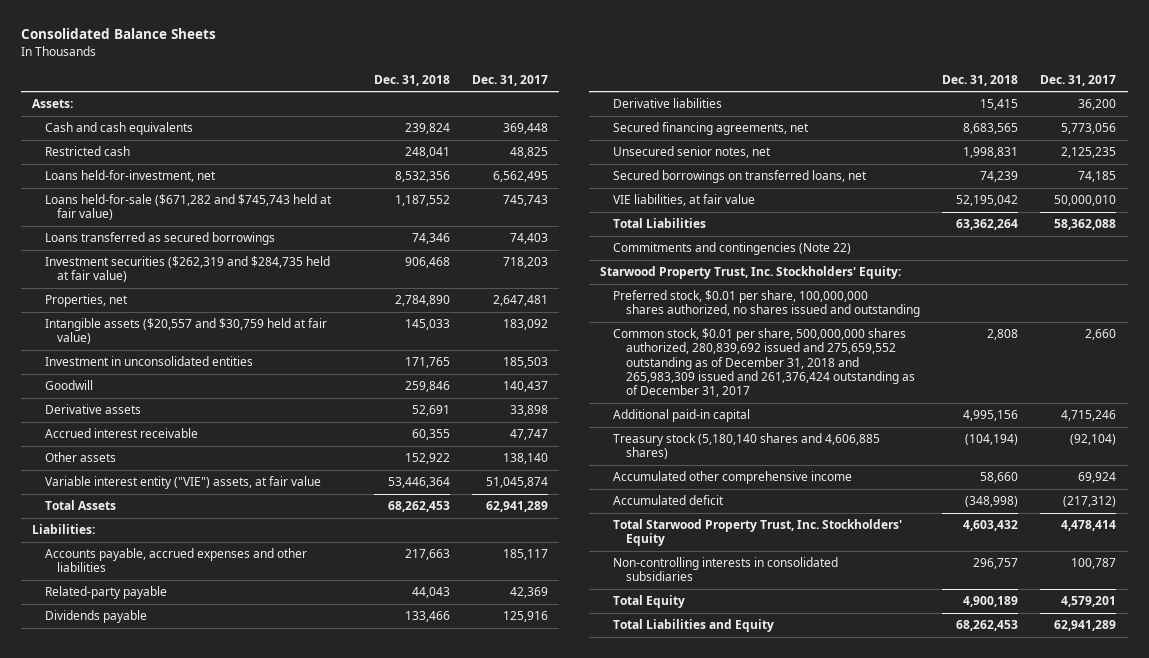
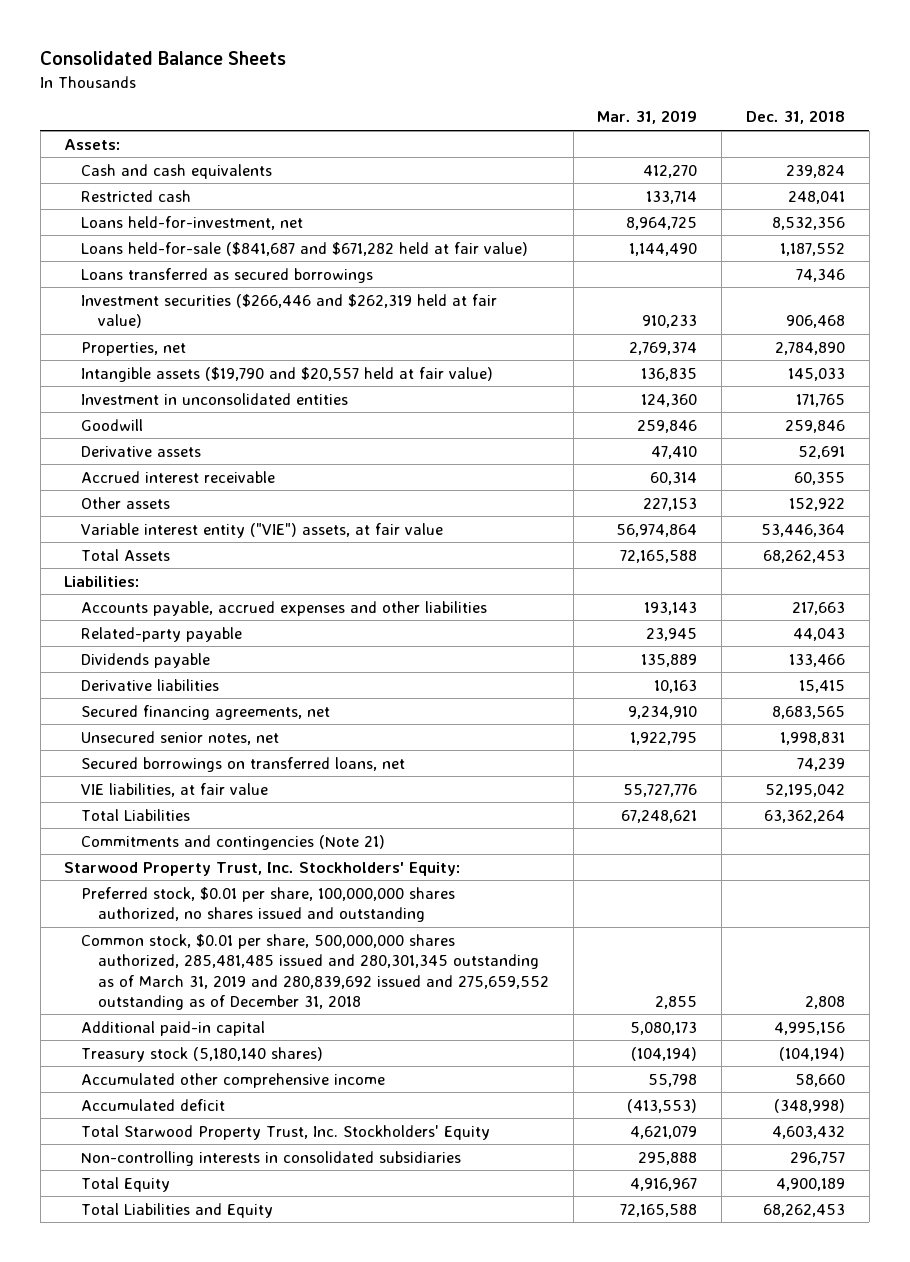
- | Dec. 31, 2018 | Dec. 31, 2017
+ | Mar. 31, 2019 | Dec. 31, 2018
- Loans held-for-sale ($671,282 and $745,743 held at fair value) | 1,187,552 | 745,743
+ Loans held-for-sale ($841,687 and $671,282 held at fair value) | 1,144,490 | 1,187,552
- Investment securities ($262,319 and $284,735 held at fair value) | 906,468 | 718,203
+ Investment securities ($266,446 and $262,319 held at fair value) | 910,233 | 906,468
- Intangible assets ($20,557 and $30,759 held at fair value) | 145,033 | 183,092
+ Intangible assets ($19,790 and $20,557 held at fair value) | 136,835 | 145,033
- Commitments and contingencies (Note 22)
+ Commitments and contingencies (Note 21)
- Common stock, $0.01 per share, 500,000,000 shares authorized, 280,839,692 issued and 275,659,552 outstanding as of December 31, 2018 and 265,983,309 issued and 261,376,424 outstanding as of December 31, 2017 | 2,808 | 2,660
+ Common stock, $0.01 per share, 500,000,000 shares authorized, 285,481,485 issued and 280,301,345 outstanding as of March 31, 2019 and 280,839,692 issued and 275,659,552 outstanding as of December 31, 2018 | 2,855 | 2,808
- Treasury stock (5,180,140 shares and 4,606,885 shares) | (104,194) | (92,104)
+ Treasury stock (5,180,140 shares) | (104,194) | (104,194)

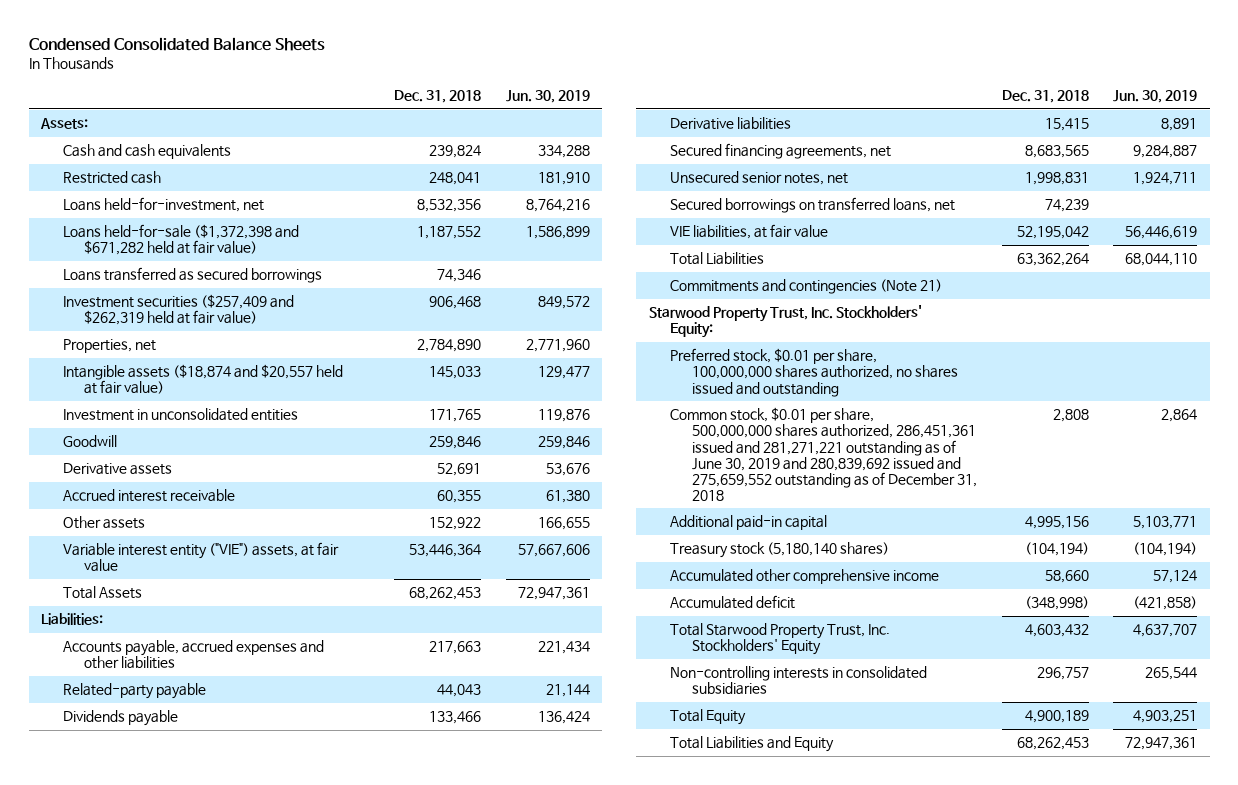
- Consolidated Balance Sheets
+ Condensed Consolidated Balance Sheets
- | Mar. 31, 2019 | Dec. 31, 2018
+ | Dec. 31, 2018 | Jun. 30, 2019
- Loans held-for-sale ($841,687 and $671,282 held at fair value) | 1,144,490 | 1,187,552
+ Loans held-for-sale ($1,372,398 and $671,282 held at fair value) | 1,187,552 | 1,586,899
- Investment securities ($266,446 and $262,319 held at fair value) | 910,233 | 906,468
+ Investment securities ($257,409 and $262,319 held at fair value) | 906,468 | 849,572
- Intangible assets ($19,790 and $20,557 held at fair value) | 136,835 | 145,033
+ Intangible assets ($18,874 and $20,557 held at fair value) | 145,033 | 129,477
- Common stock, $0.01 per share, 500,000,000 shares authorized, 285,481,485 issued and 280,301,345 outstanding as of March 31, 2019 and 280,839,692 issued and 275,659,552 outstanding as of December 31, 2018 | 2,855 | 2,808
+ Common stock, $0.01 per share, 500,000,000 shares authorized, 286,451,361 issued and 281,271,221 outstanding as of June 30, 2019 and 280,839,692 issued and 275,659,552 outstanding as of December 31, 2018 | 2,808 | 2,864

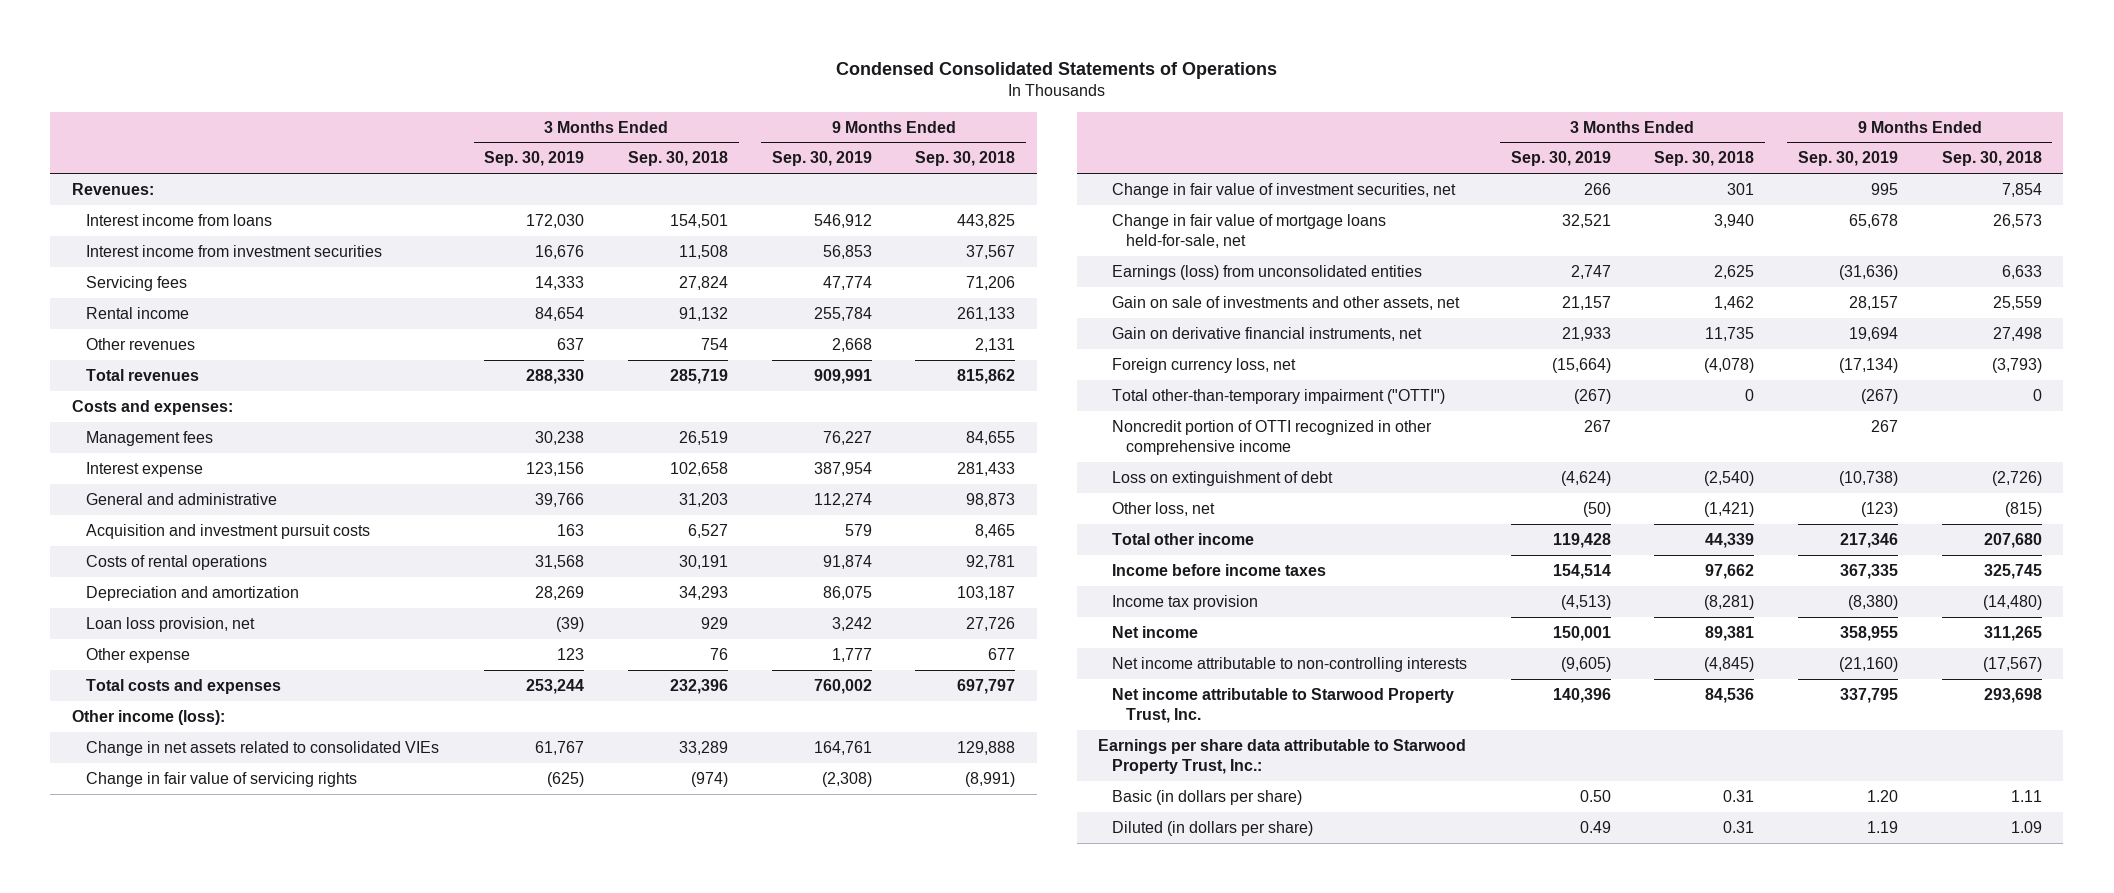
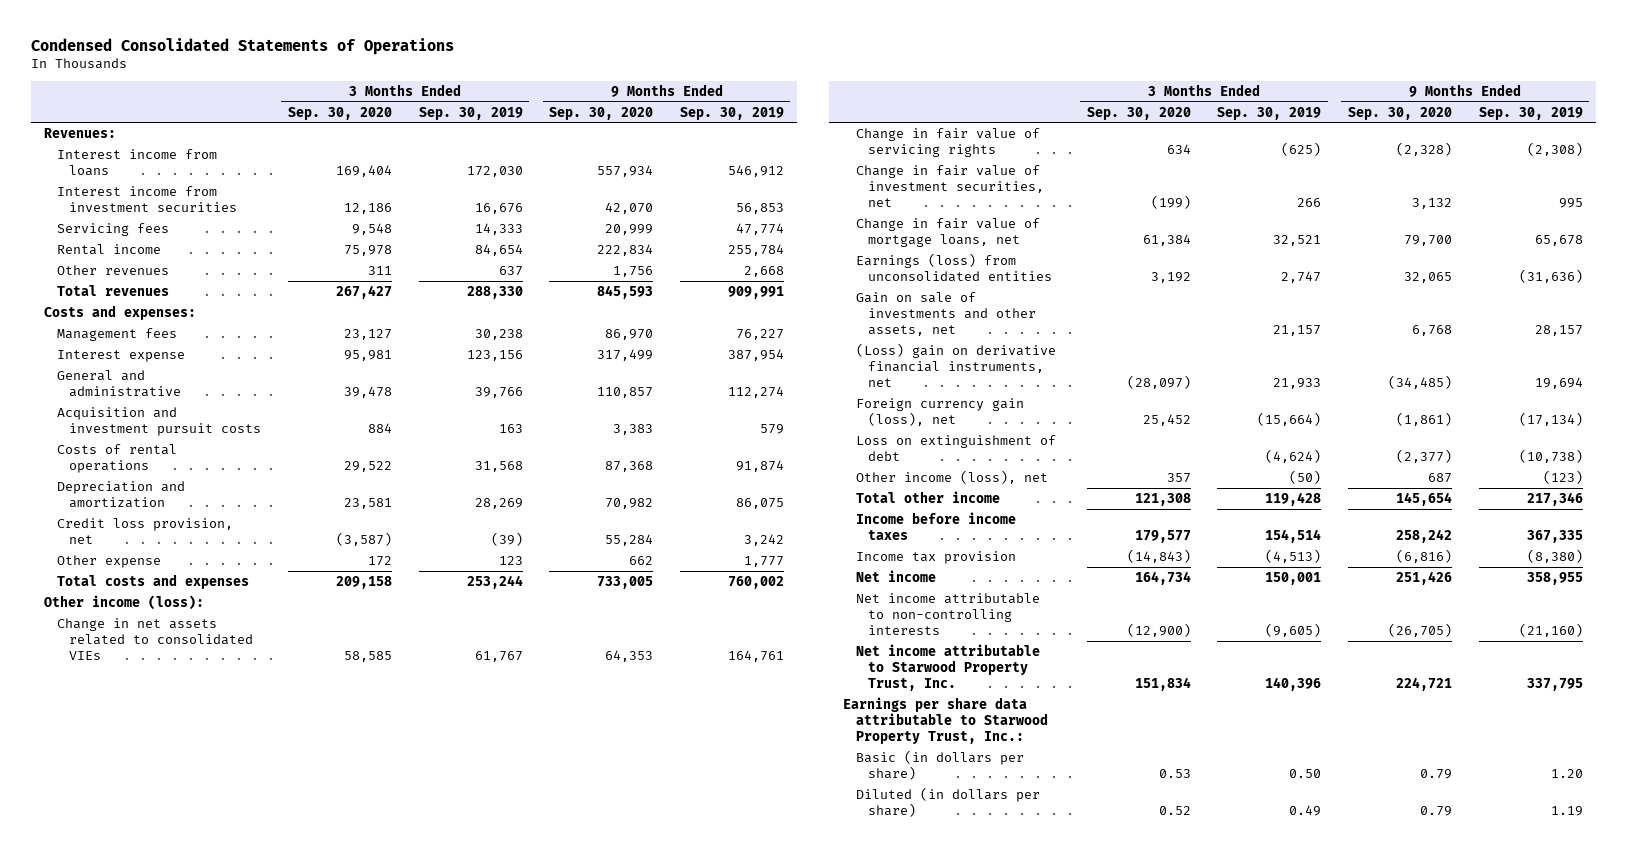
- | 3 Months Ended Sep. 30, 2019 | 3 Months Ended Sep. 30, 2018 | 9 Months Ended Sep. 30, 2019 | 9 Months Ended Sep. 30, 2018
+ | 3 Months Ended Sep. 30, 2020 | 3 Months Ended Sep. 30, 2019 | 9 Months Ended Sep. 30, 2020 | 9 Months Ended Sep. 30, 2019
- Loan loss provision, net | (39) | 929 | 3,242 | 27,726
+ Credit loss provision, net | (3,587) | (39) | 55,284 | 3,242
- Change in fair value of mortgage loans held-for-sale, net | 32,521 | 3,940 | 65,678 | 26,573
+ Change in fair value of mortgage loans, net | 61,384 | 32,521 | 79,700 | 65,678
- Gain on derivative financial instruments, net | 21,933 | 11,735 | 19,694 | 27,498
- Foreign currency loss, net | (15,664) | (4,078) | (17,134) | (3,793)
- Total other-than-temporary impairment ("OTTI") | (267) | 0 | (267) | 0
- Noncredit portion of OTTI recognized in other comprehensive income | 267 | | 267 |
+ (Loss) gain on derivative financial instruments, net | (28,097) | 21,933 | (34,485) | 19,694
+ Foreign currency gain (loss), net | 25,452 | (15,664) | (1,861) | (17,134)
- Other loss, net | (50) | (1,421) | (123) | (815)
+ Other income (loss), net | 357 | (50) | 687 | (123)

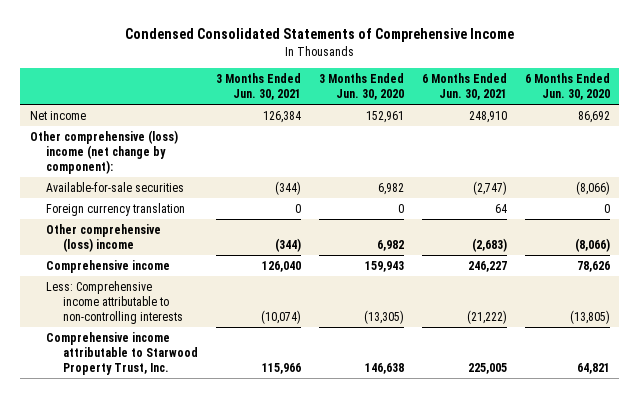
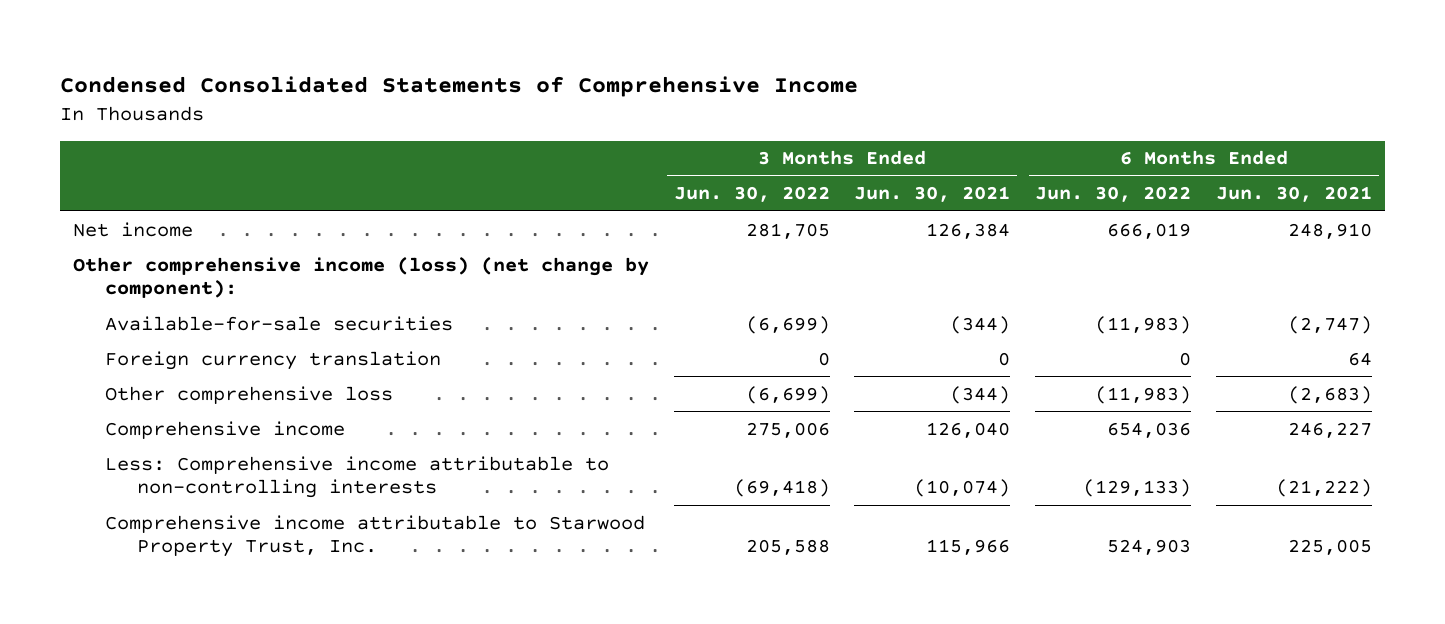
- | 3 Months Ended Jun. 30, 2021 | 3 Months Ended Jun. 30, 2020 | 6 Months Ended Jun. 30, 2021 | 6 Months Ended Jun. 30, 2020
+ | 3 Months Ended Jun. 30, 2022 | 3 Months Ended Jun. 30, 2021 | 6 Months Ended Jun. 30, 2022 | 6 Months Ended Jun. 30, 2021
- Other comprehensive (loss) income (net change by component):
+ Other comprehensive income (loss) (net change by component):
- Other comprehensive (loss) income | (344) | 6,982 | (2,683) | (8,066)
+ Other comprehensive loss | (6,699) | (344) | (11,983) | (2,683)

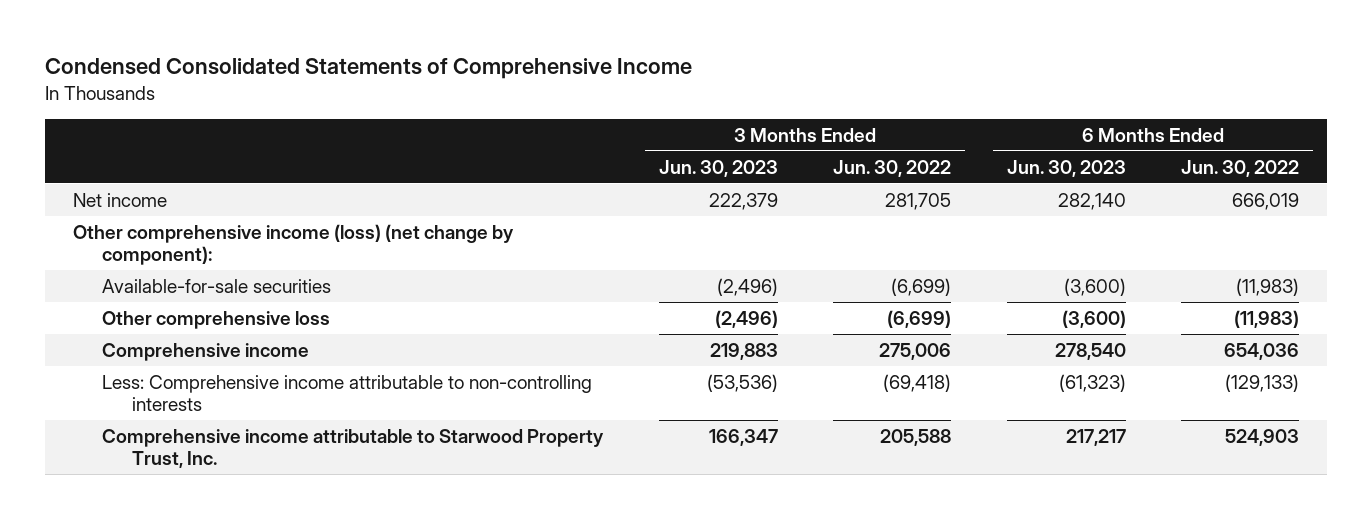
- | 3 Months Ended Jun. 30, 2022 | 3 Months Ended Jun. 30, 2021 | 6 Months Ended Jun. 30, 2022 | 6 Months Ended Jun. 30, 2021
+ | 3 Months Ended Jun. 30, 2023 | 3 Months Ended Jun. 30, 2022 | 6 Months Ended Jun. 30, 2023 | 6 Months Ended Jun. 30, 2022
- Foreign currency translation | 0 | 0 | 0 | 64

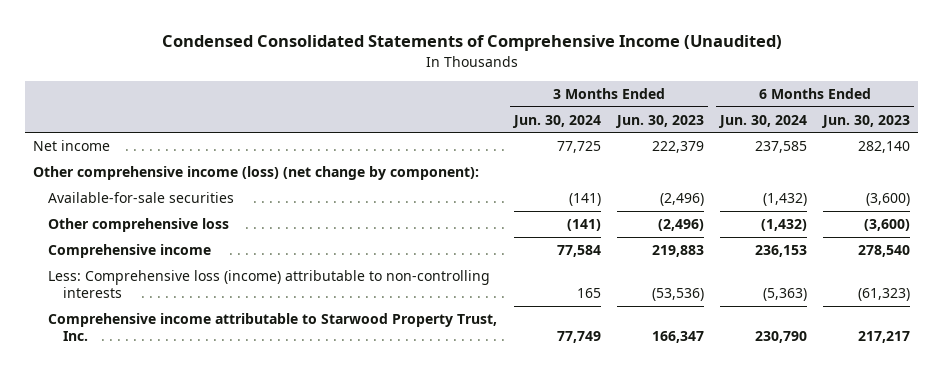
- Condensed Consolidated Statements of Comprehensive Income
+ Condensed Consolidated Statements of Comprehensive Income (Unaudited)
- | 3 Months Ended Jun. 30, 2023 | 3 Months Ended Jun. 30, 2022 | 6 Months Ended Jun. 30, 2023 | 6 Months Ended Jun. 30, 2022
+ | 3 Months Ended Jun. 30, 2024 | 3 Months Ended Jun. 30, 2023 | 6 Months Ended Jun. 30, 2024 | 6 Months Ended Jun. 30, 2023
- Less: Comprehensive income attributable to non-controlling interests | (53,536) | (69,418) | (61,323) | (129,133)
+ Less: Comprehensive loss (income) attributable to non-controlling interests | 165 | (53,536) | (5,363) | (61,323)

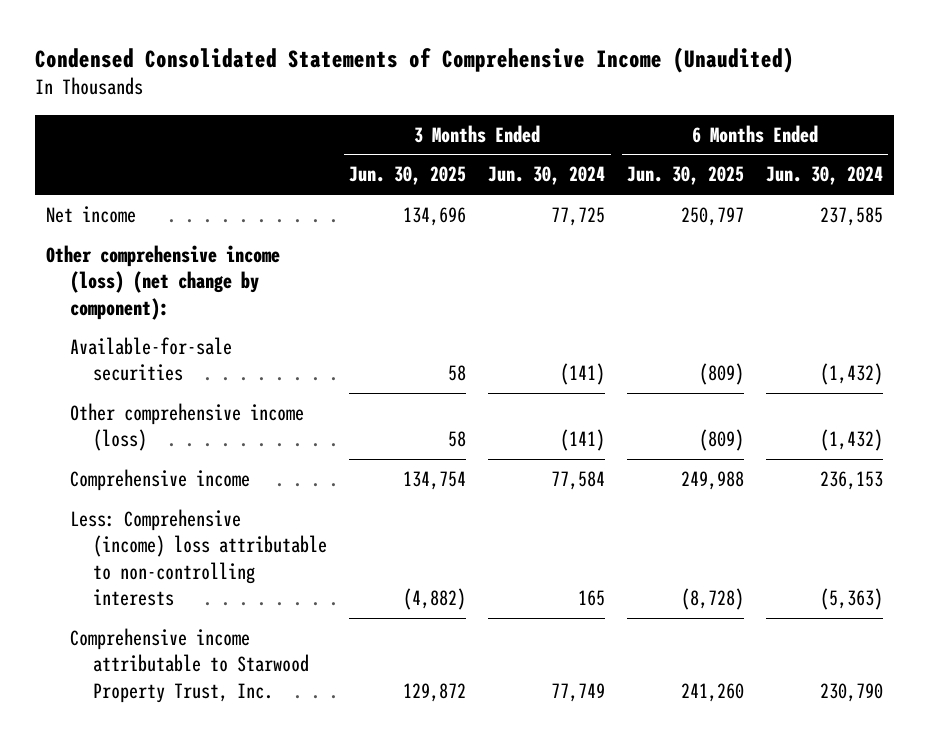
- | 3 Months Ended Jun. 30, 2024 | 3 Months Ended Jun. 30, 2023 | 6 Months Ended Jun. 30, 2024 | 6 Months Ended Jun. 30, 2023
+ | 3 Months Ended Jun. 30, 2025 | 3 Months Ended Jun. 30, 2024 | 6 Months Ended Jun. 30, 2025 | 6 Months Ended Jun. 30, 2024
- Other comprehensive loss | (141) | (2,496) | (1,432) | (3,600)
+ Other comprehensive income (loss) | 58 | (141) | (809) | (1,432)
- Less: Comprehensive loss (income) attributable to non-controlling interests | 165 | (53,536) | (5,363) | (61,323)
+ Less: Comprehensive (income) loss attributable to non-controlling interests | (4,882) | 165 | (8,728) | (5,363)

